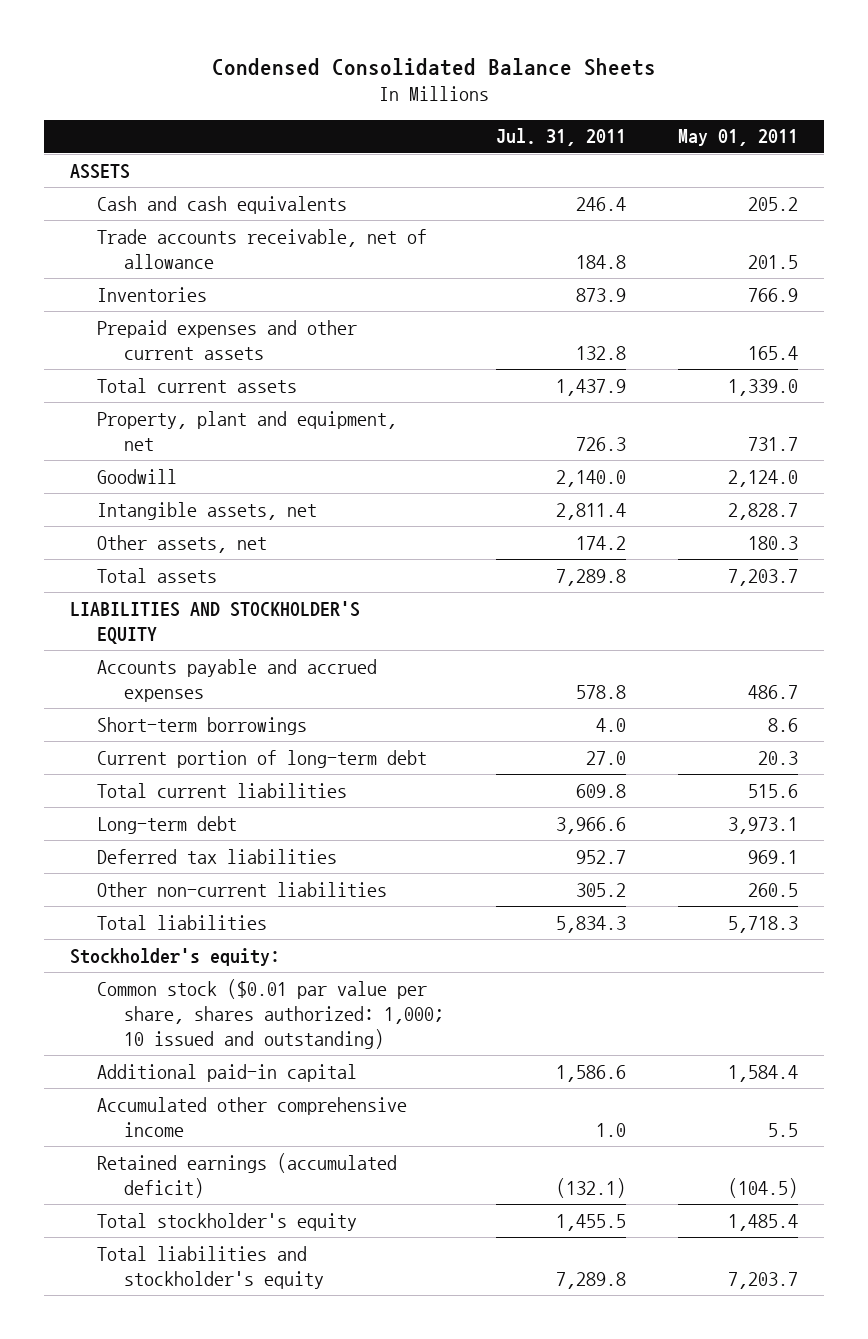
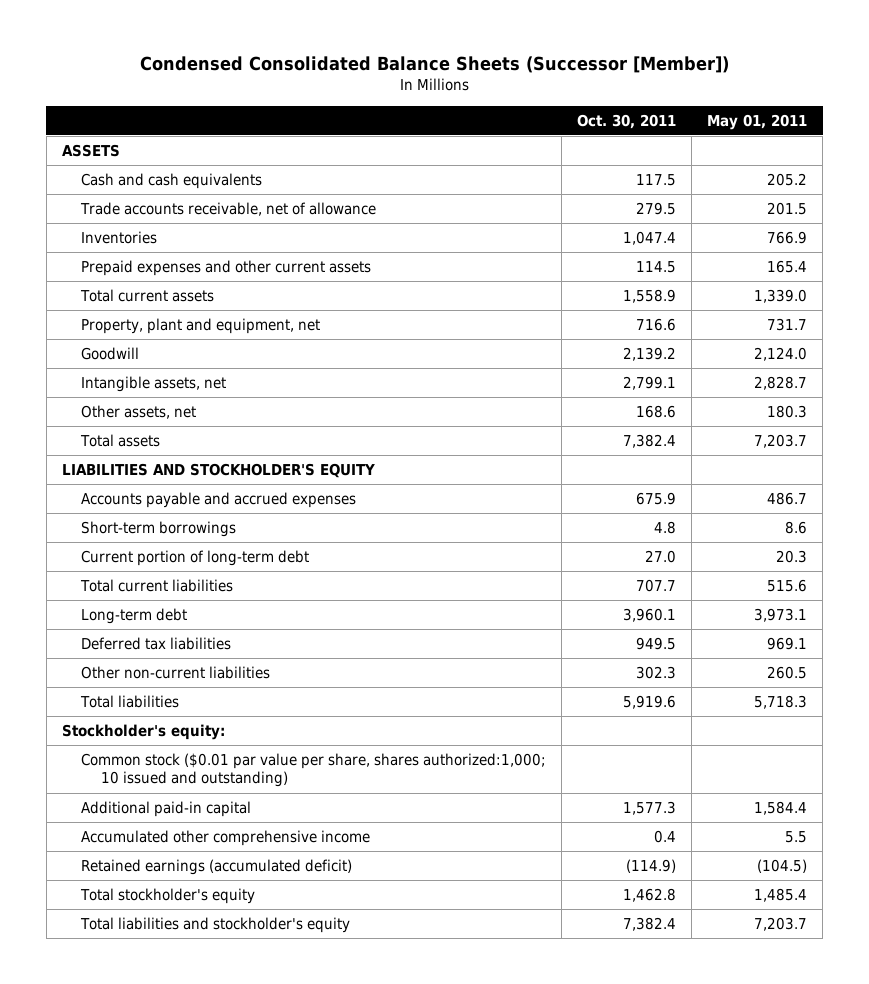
- Condensed Consolidated Balance Sheets
+ Condensed Consolidated Balance Sheets (Successor [Member])
- | Jul. 31, 2011 | May 01, 2011
+ | Oct. 30, 2011 | May 01, 2011
- Common stock ($0.01 par value per share, shares authorized: 1,000; 10 issued and outstanding)
+ Common stock ($0.01 par value per share, shares authorized:1,000; 10 issued and outstanding)

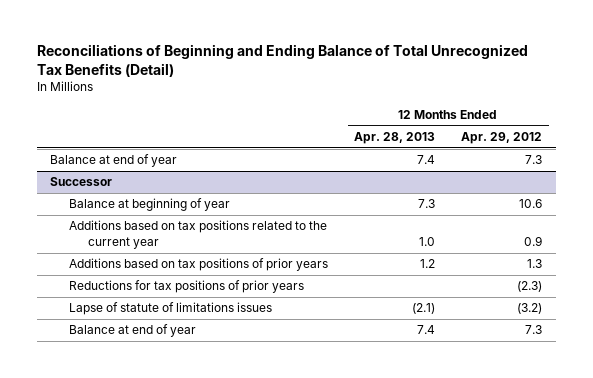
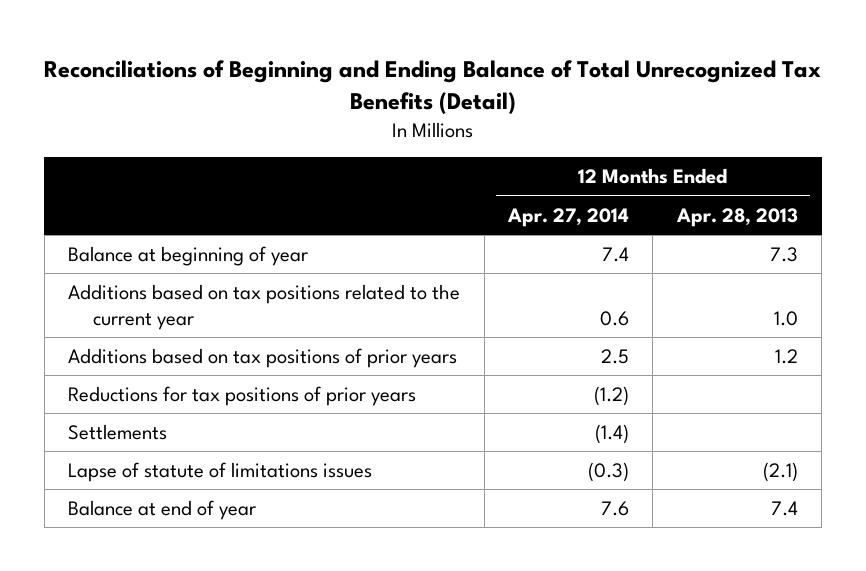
- | 12 Months Ended Apr. 28, 2013 | 12 Months Ended Apr. 29, 2012
+ | 12 Months Ended Apr. 27, 2014 | 12 Months Ended Apr. 28, 2013
- Balance at end of year | 7.4 | 7.3
- Successor
+ Settlements | (1.4) |

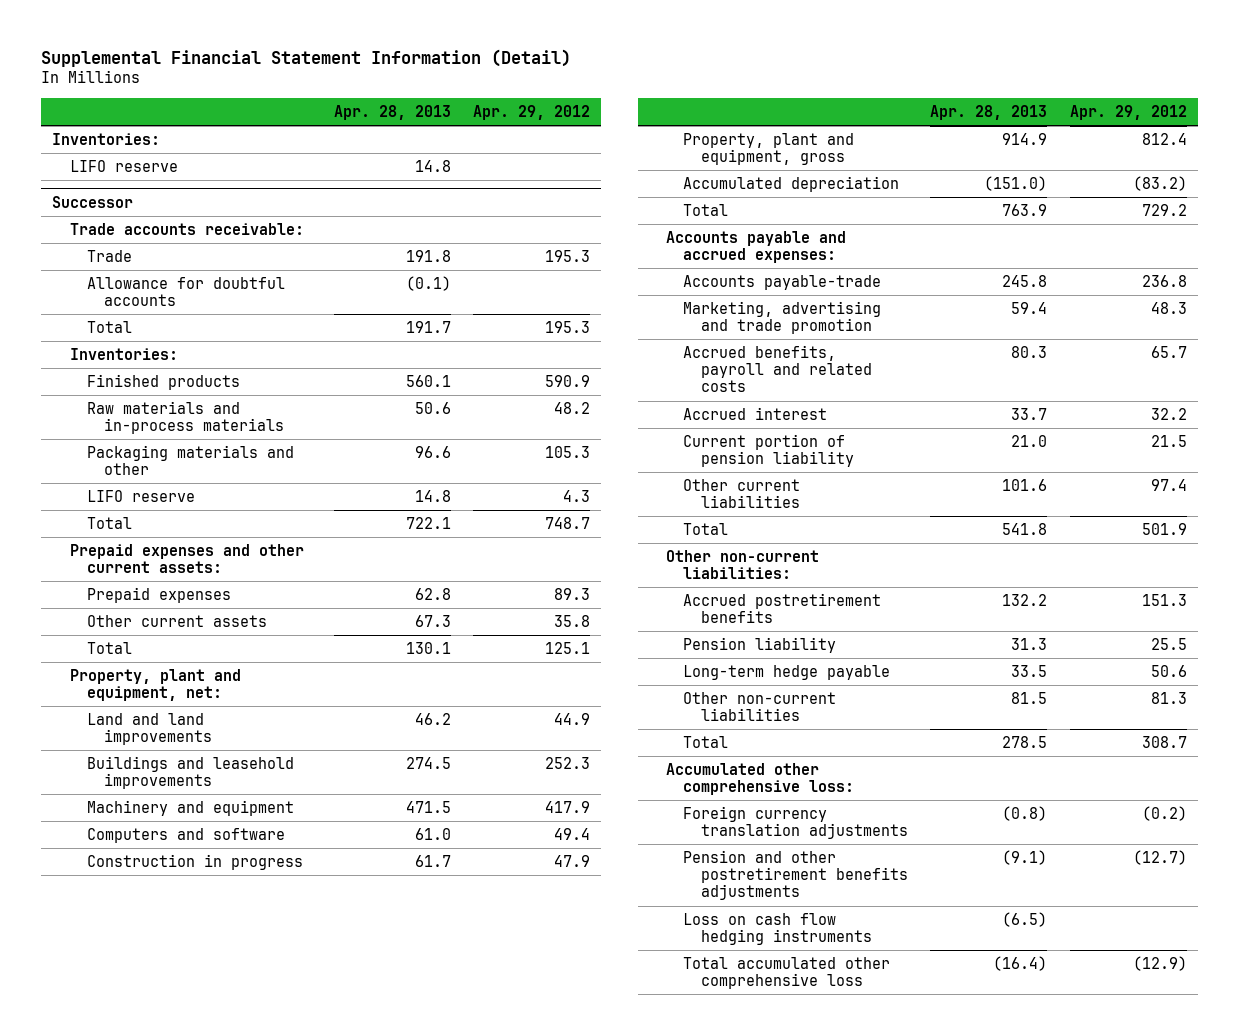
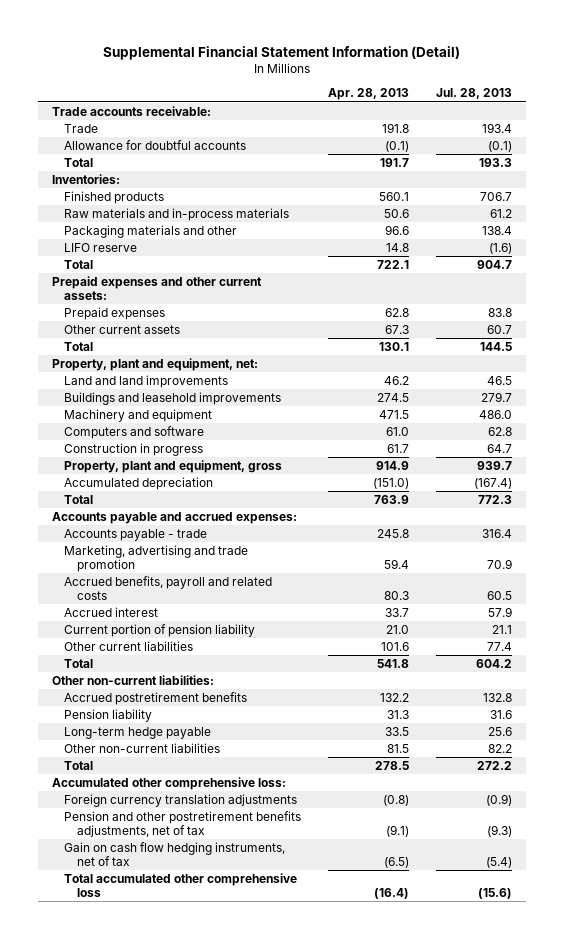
- | Apr. 28, 2013 | Apr. 29, 2012
+ | Apr. 28, 2013 | Jul. 28, 2013
- Inventories:
- LIFO reserve | 14.8 |
- Successor
- Accounts payable-trade | 245.8 | 236.8
+ Accounts payable - trade | 245.8 | 316.4
- Pension and other postretirement benefits adjustments | (9.1) | (12.7)
- Loss on cash flow hedging instruments | (6.5) |
+ Pension and other postretirement benefits adjustments, net of tax | (9.1) | (9.3)
+ Gain on cash flow hedging instruments, net of tax | (6.5) | (5.4)

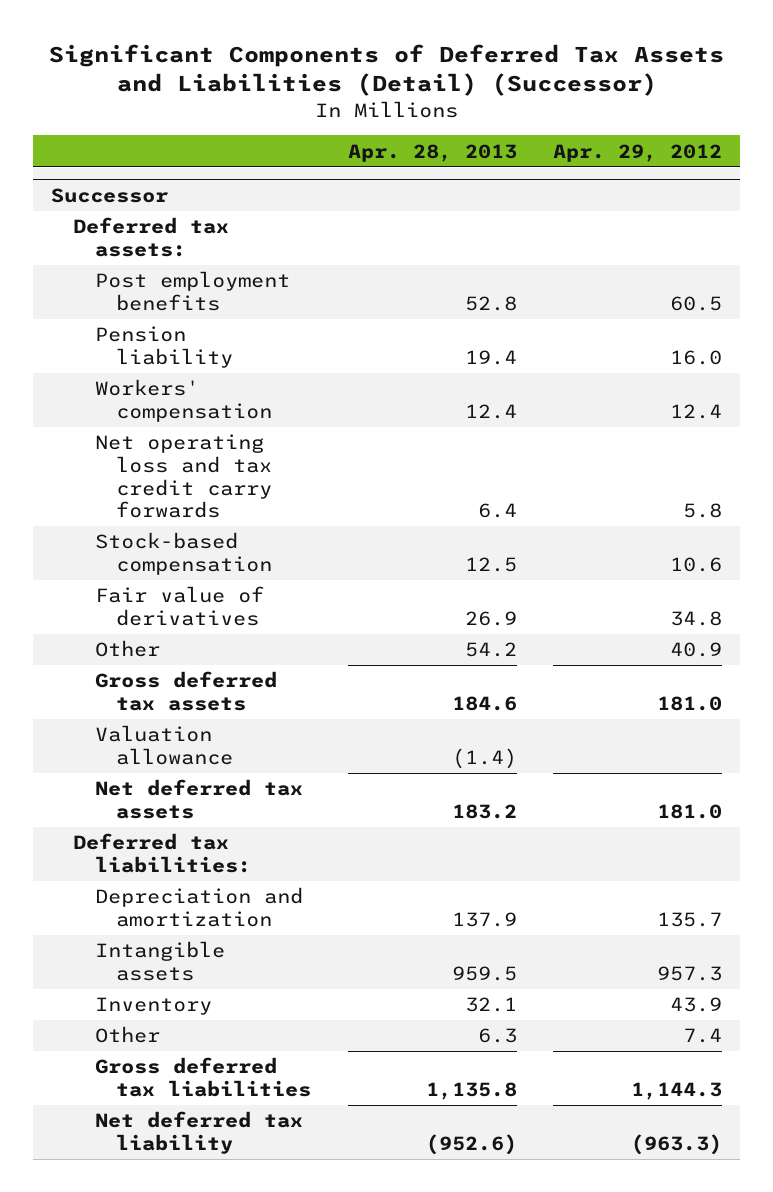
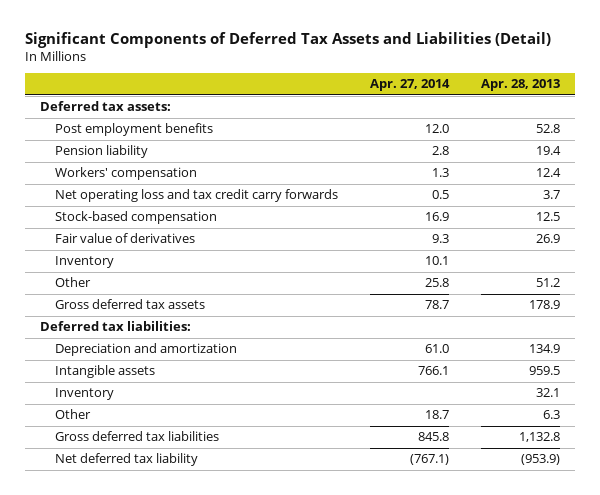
- Significant Components of Deferred Tax Assets and Liabilities (Detail) (Successor)
+ Significant Components of Deferred Tax Assets and Liabilities (Detail)
- | Apr. 28, 2013 | Apr. 29, 2012
+ | Apr. 27, 2014 | Apr. 28, 2013
- Successor
- Net operating loss and tax credit carry forwards | 6.4 | 5.8
+ Net operating loss and tax credit carry forwards | 0.5 | 3.7
- Other | 54.2 | 40.9
- Gross deferred tax assets | 184.6 | 181.0
- Valuation allowance | (1.4) |
- Net deferred tax assets | 183.2 | 181.0
+ Inventory | 10.1 |
+ Other | 25.8 | 51.2
+ Gross deferred tax assets | 78.7 | 178.9
- Depreciation and amortization | 137.9 | 135.7
+ Depreciation and amortization | 61.0 | 134.9
- Gross deferred tax liabilities | 1,135.8 | 1,144.3
- Net deferred tax liability | (952.6) | (963.3)
+ Gross deferred tax liabilities | 845.8 | 1,132.8
+ Net deferred tax liability | (767.1) | (953.9)

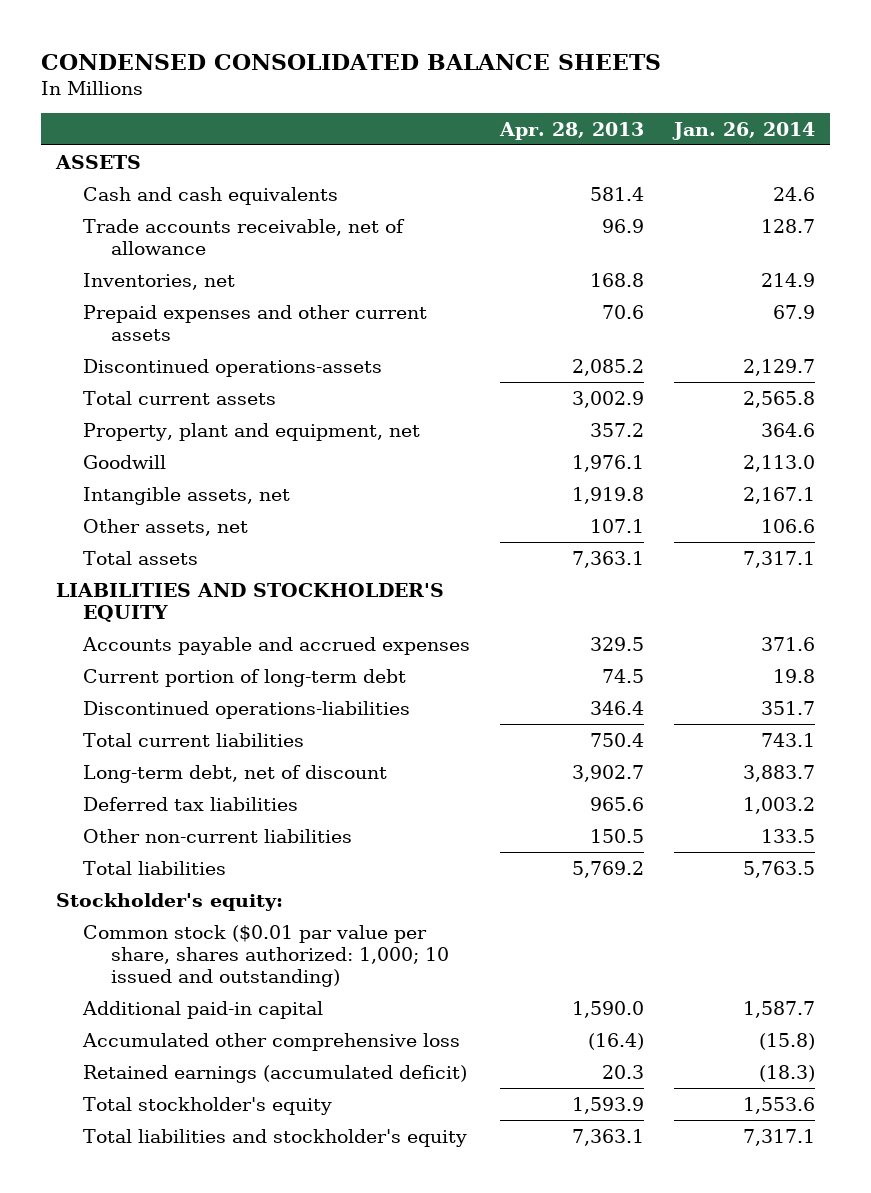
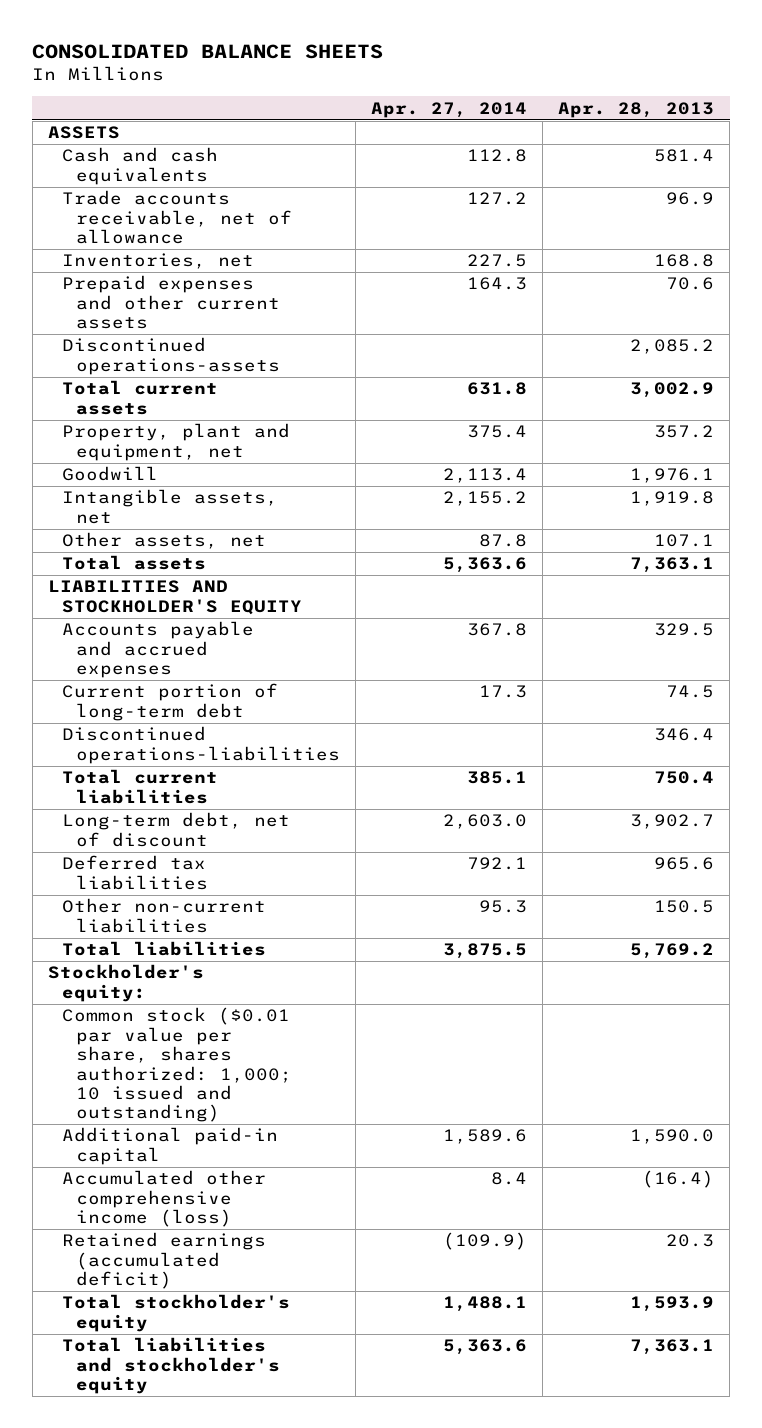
- CONDENSED CONSOLIDATED BALANCE SHEETS
+ CONSOLIDATED BALANCE SHEETS
- | Apr. 28, 2013 | Jan. 26, 2014
+ | Apr. 27, 2014 | Apr. 28, 2013
- Accumulated other comprehensive loss | (16.4) | (15.8)
+ Accumulated other comprehensive income (loss) | 8.4 | (16.4)

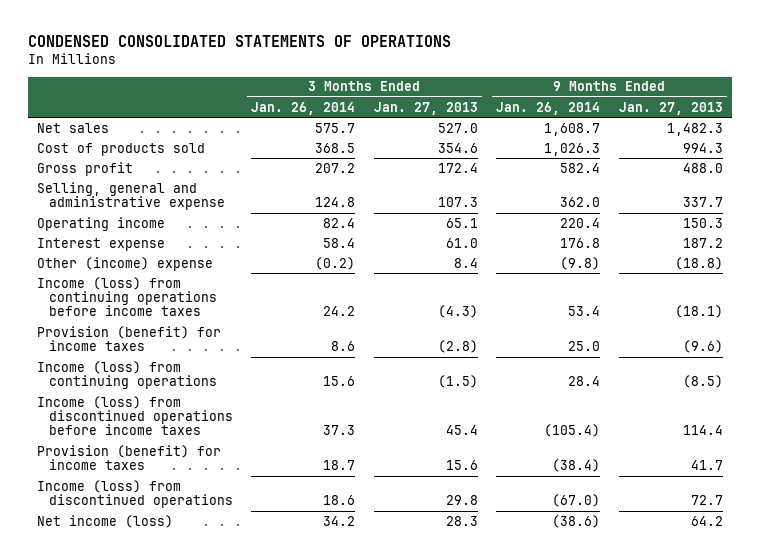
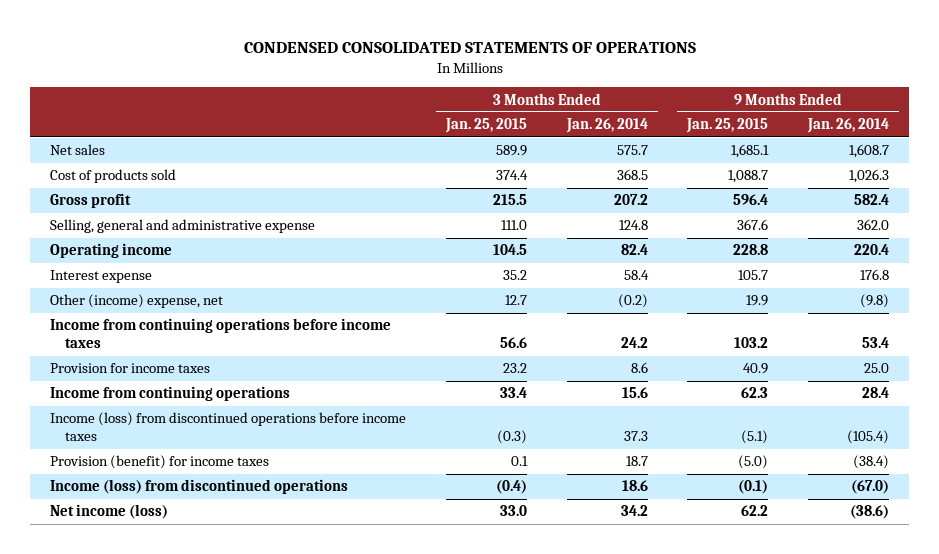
- | 3 Months Ended Jan. 26, 2014 | 3 Months Ended Jan. 27, 2013 | 9 Months Ended Jan. 26, 2014 | 9 Months Ended Jan. 27, 2013
+ | 3 Months Ended Jan. 25, 2015 | 3 Months Ended Jan. 26, 2014 | 9 Months Ended Jan. 25, 2015 | 9 Months Ended Jan. 26, 2014
- Other (income) expense | (0.2) | 8.4 | (9.8) | (18.8)
- Income (loss) from continuing operations before income taxes | 24.2 | (4.3) | 53.4 | (18.1)
- Provision (benefit) for income taxes | 8.6 | (2.8) | 25.0 | (9.6)
- Income (loss) from continuing operations | 15.6 | (1.5) | 28.4 | (8.5)
+ Other (income) expense, net | 12.7 | (0.2) | 19.9 | (9.8)
+ Income from continuing operations before income taxes | 56.6 | 24.2 | 103.2 | 53.4
+ Provision for income taxes | 23.2 | 8.6 | 40.9 | 25.0
+ Income from continuing operations | 33.4 | 15.6 | 62.3 | 28.4

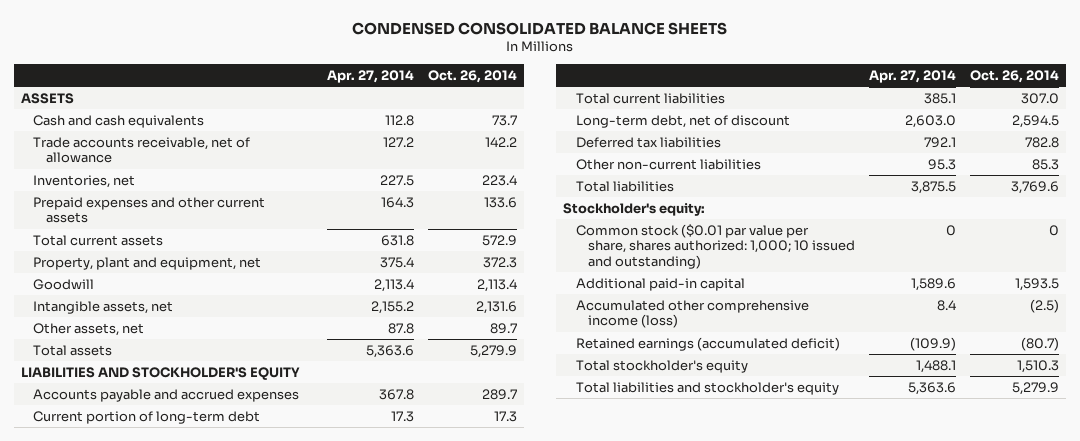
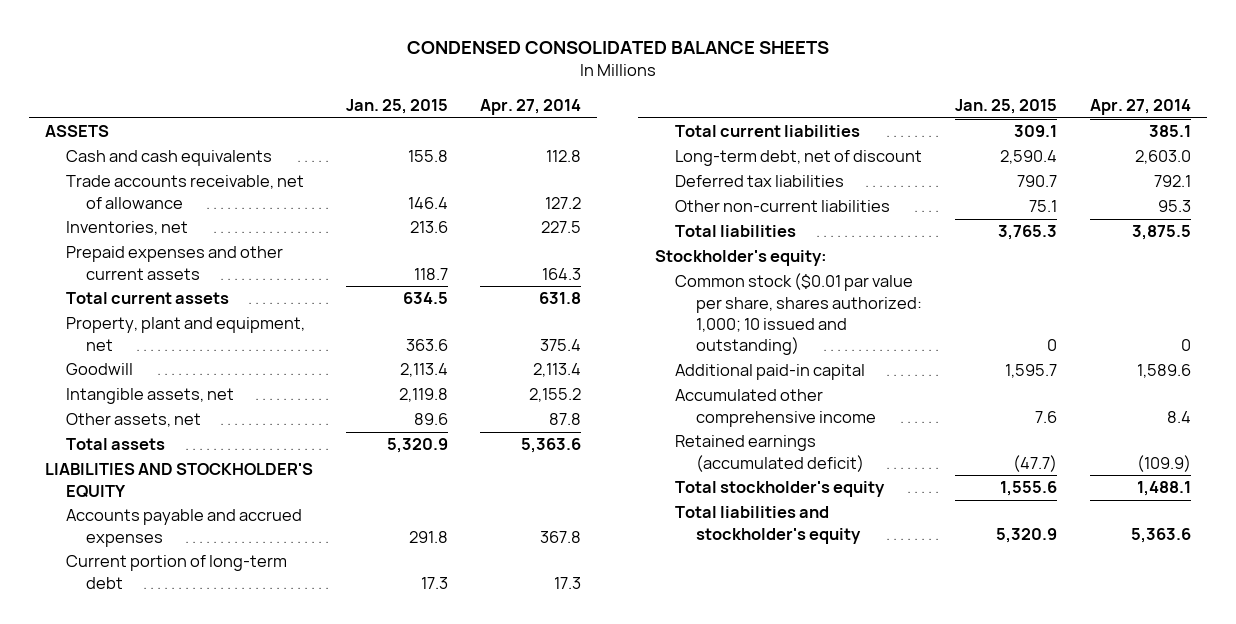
- | Apr. 27, 2014 | Oct. 26, 2014
+ | Jan. 25, 2015 | Apr. 27, 2014
- Accumulated other comprehensive income (loss) | 8.4 | (2.5)
+ Accumulated other comprehensive income | 7.6 | 8.4

